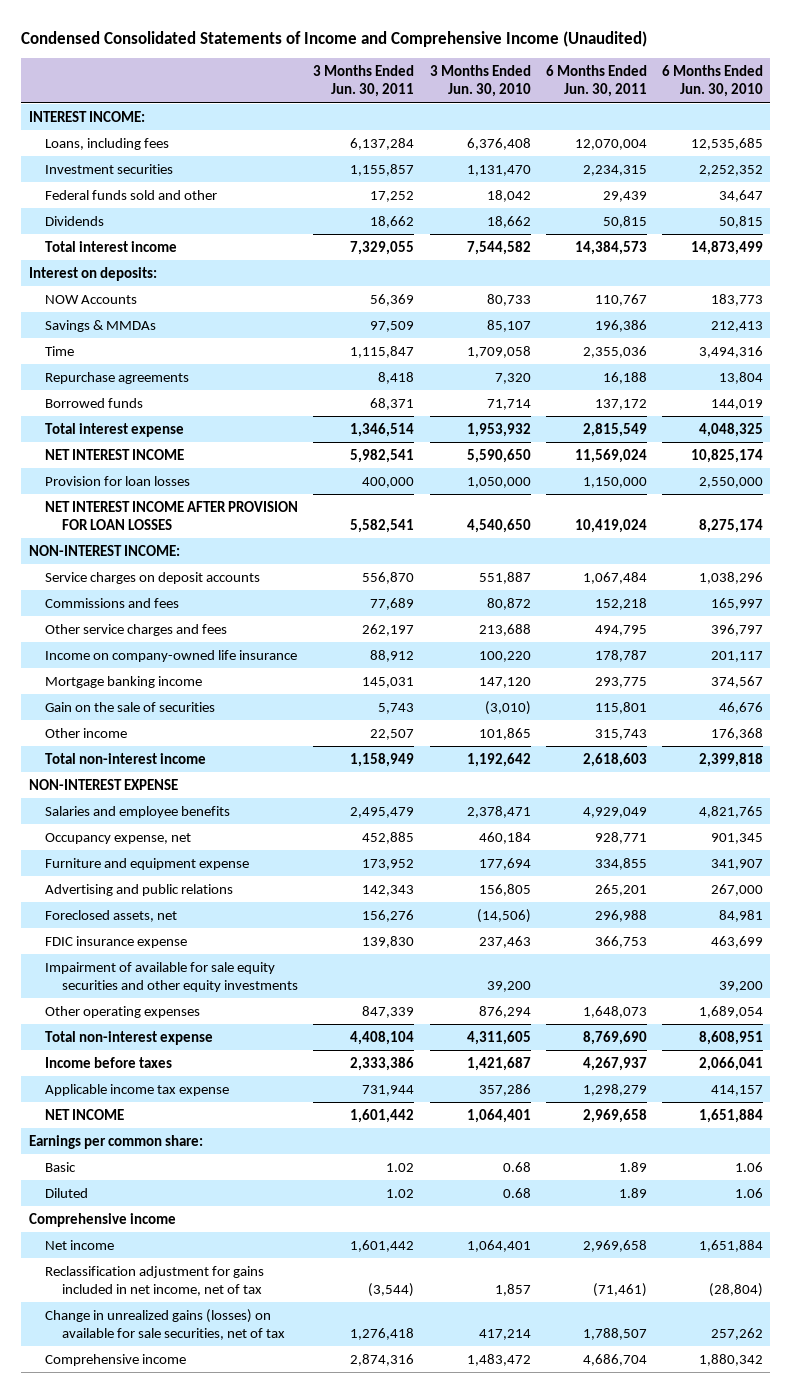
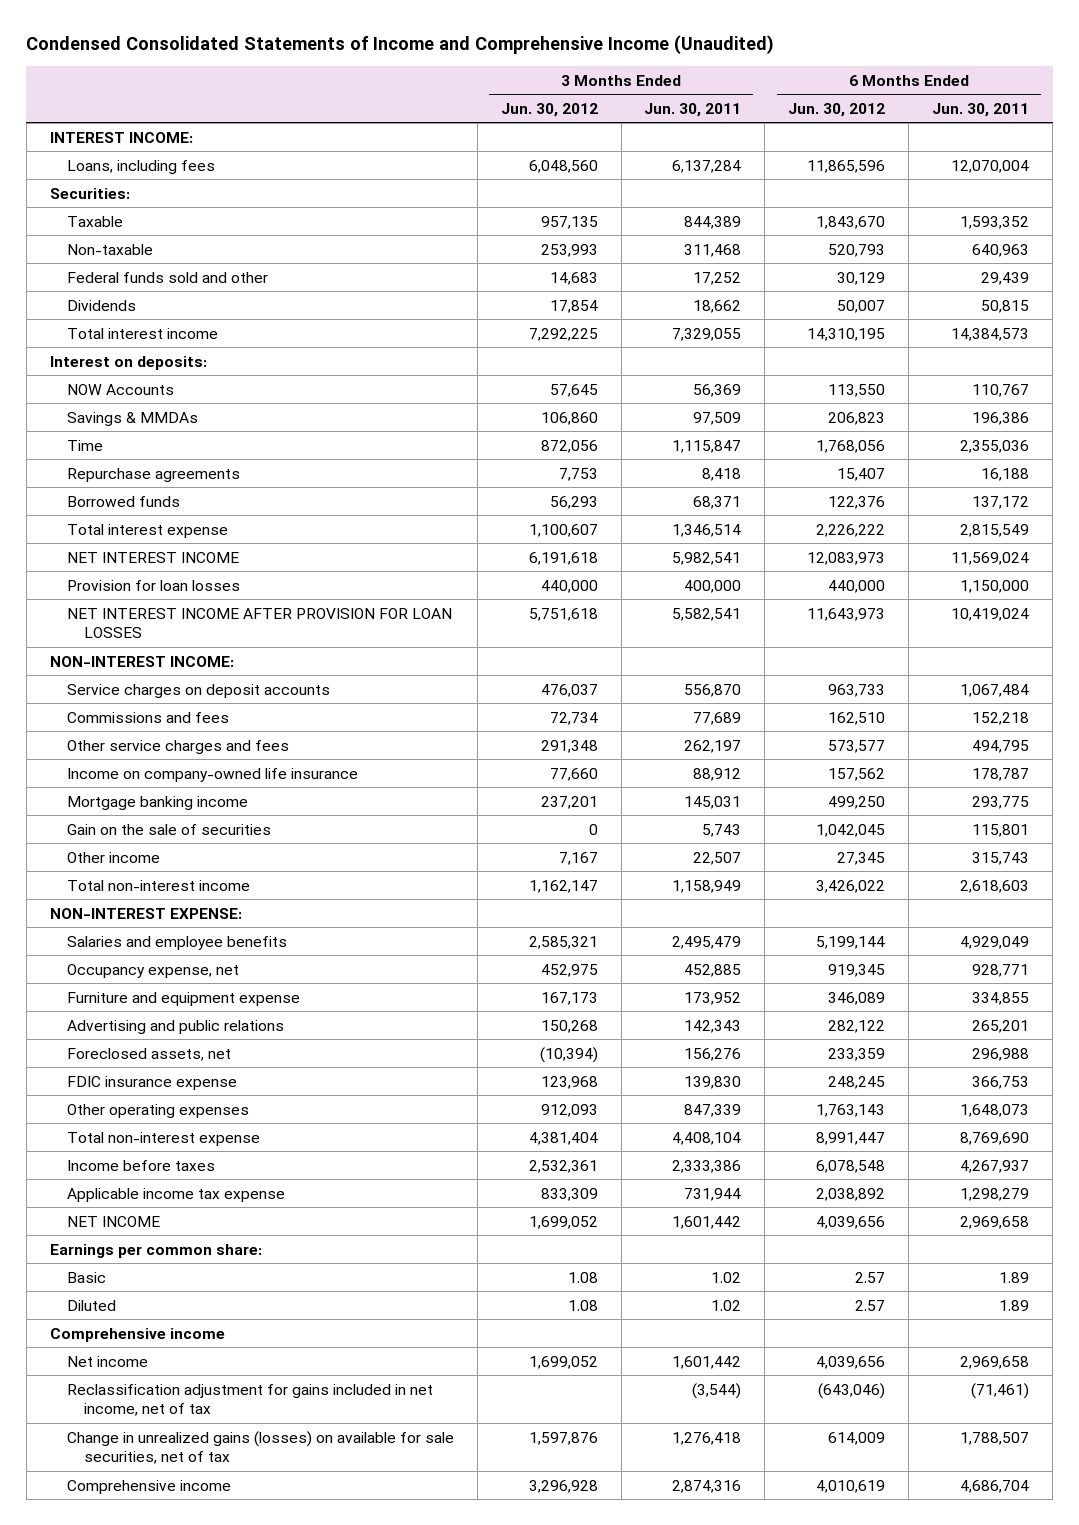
- | 3 Months Ended Jun. 30, 2011 | 3 Months Ended Jun. 30, 2010 | 6 Months Ended Jun. 30, 2011 | 6 Months Ended Jun. 30, 2010
+ | 3 Months Ended Jun. 30, 2012 | 3 Months Ended Jun. 30, 2011 | 6 Months Ended Jun. 30, 2012 | 6 Months Ended Jun. 30, 2011
- Investment securities | 1,155,857 | 1,131,470 | 2,234,315 | 2,252,352
+ Securities:
+ Taxable | 957,135 | 844,389 | 1,843,670 | 1,593,352
+ Non-taxable | 253,993 | 311,468 | 520,793 | 640,963
- NON-INTEREST EXPENSE
+ NON-INTEREST EXPENSE:
- Impairment of available for sale equity securities and other equity investments | | 39,200 | | 39,200

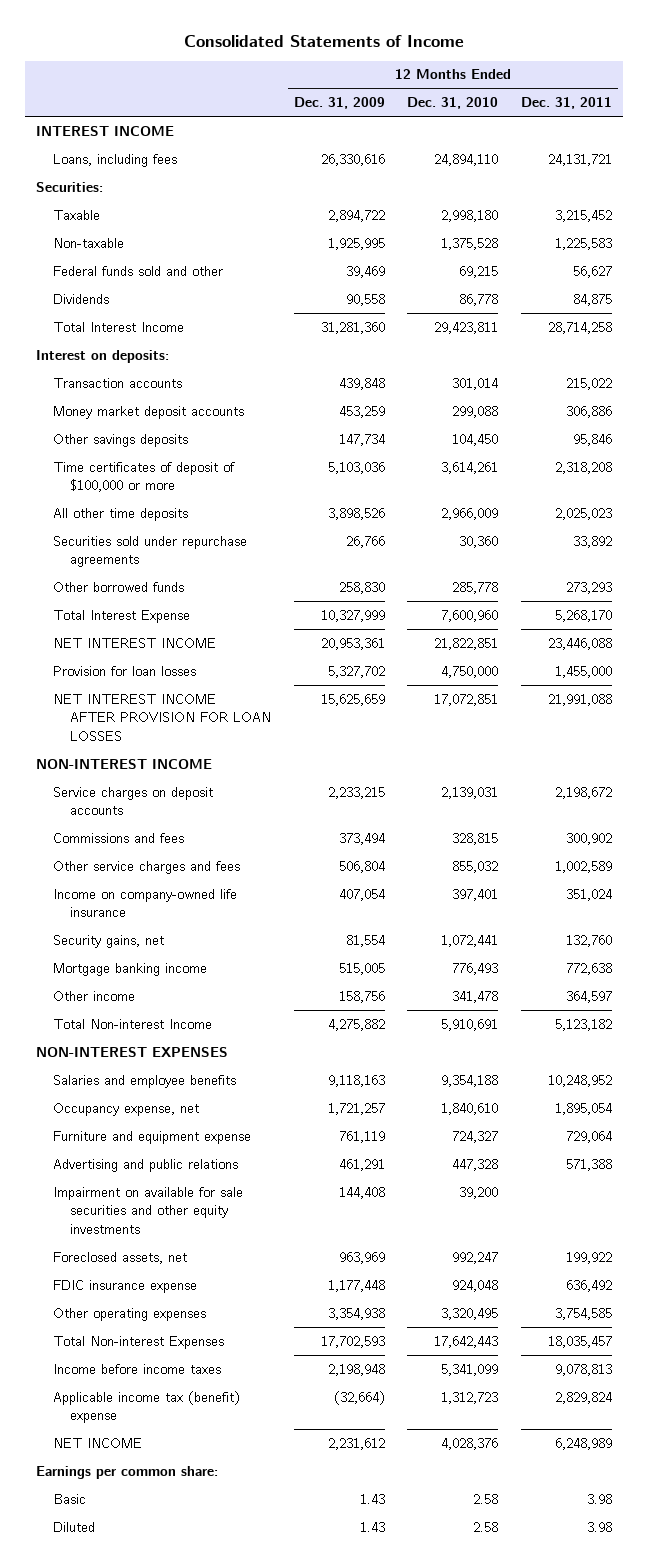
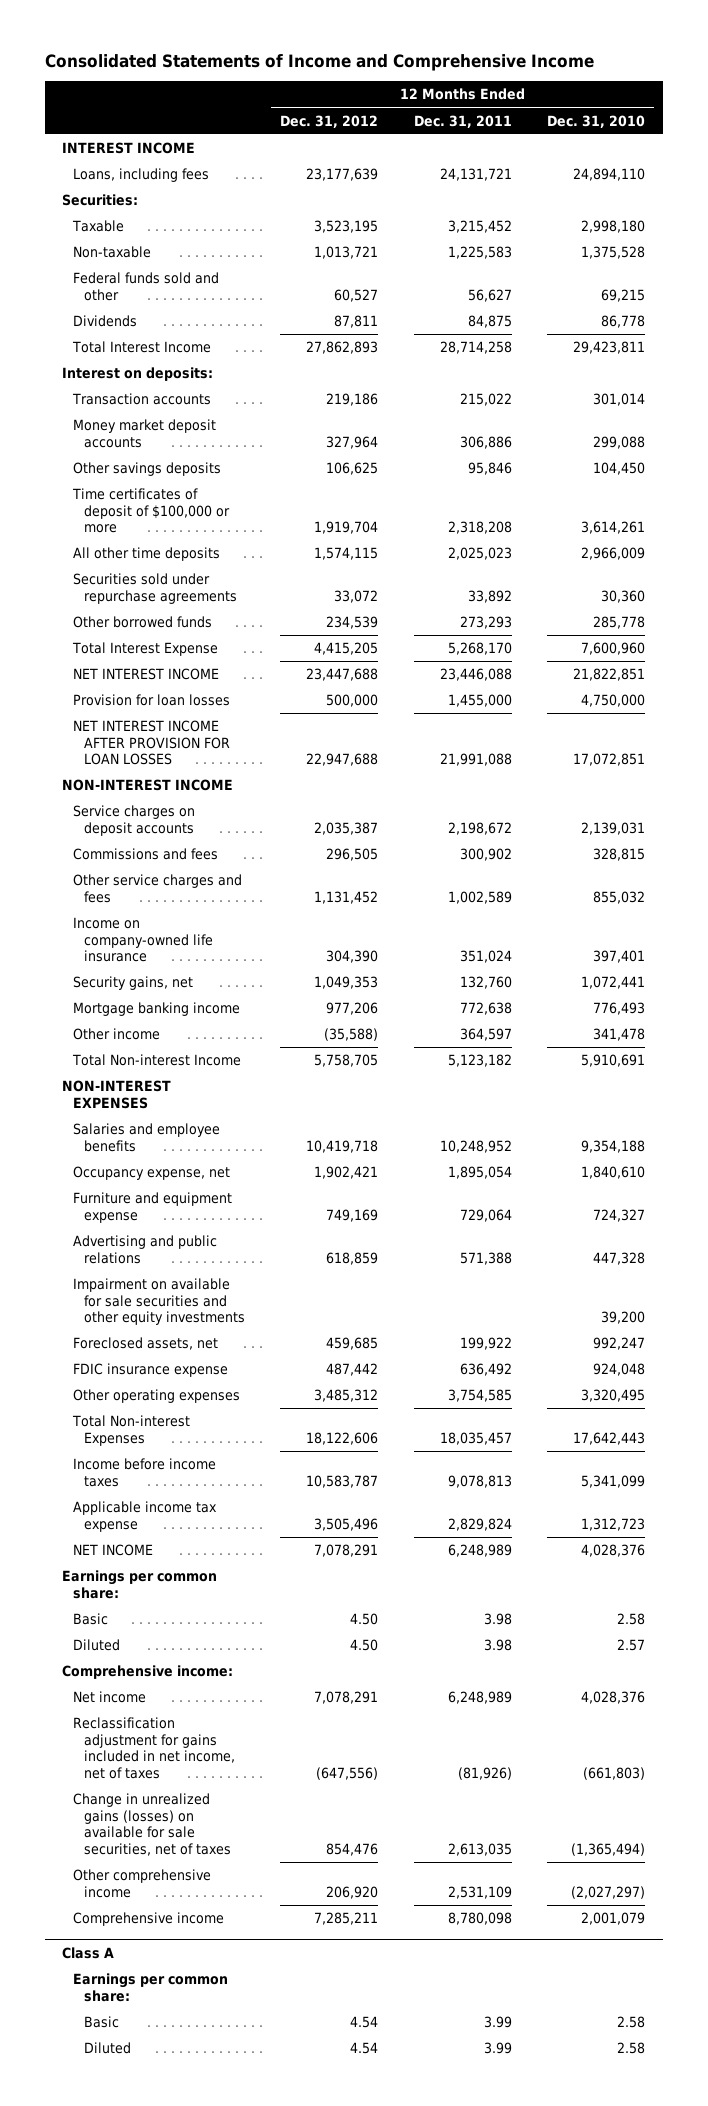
- Consolidated Statements of Income
+ Consolidated Statements of Income and Comprehensive Income
- | 12 Months Ended Dec. 31, 2009 | 12 Months Ended Dec. 31, 2010 | 12 Months Ended Dec. 31, 2011
+ | 12 Months Ended Dec. 31, 2012 | 12 Months Ended Dec. 31, 2011 | 12 Months Ended Dec. 31, 2010
- Applicable income tax (benefit) expense | (32,664) | 1,312,723 | 2,829,824
+ Applicable income tax expense | 3,505,496 | 2,829,824 | 1,312,723
- Diluted | 1.43 | 2.58 | 3.98
+ Diluted | 4.50 | 3.98 | 2.57
+ Comprehensive income:
+ Net income | 7,078,291 | 6,248,989 | 4,028,376
+ Reclassification adjustment for gains included in net income, net of taxes | (647,556) | (81,926) | (661,803)
+ Change in unrealized gains (losses) on available for sale securities, net of taxes | 854,476 | 2,613,035 | (1,365,494)
+ Other comprehensive income | 206,920 | 2,531,109 | (2,027,297)
+ Comprehensive income | 7,285,211 | 8,780,098 | 2,001,079
+ Class A
+ Earnings per common share:
+ Basic | 4.54 | 3.99 | 2.58
+ Diluted | 4.54 | 3.99 | 2.58

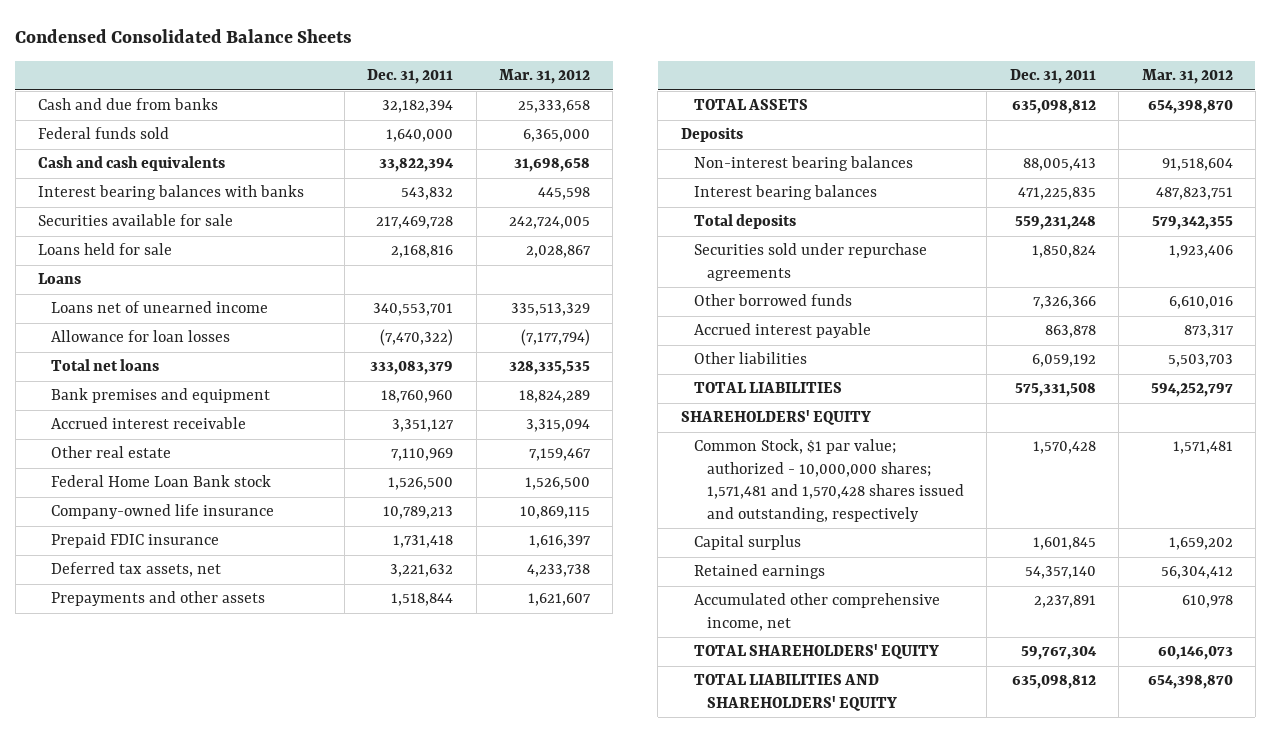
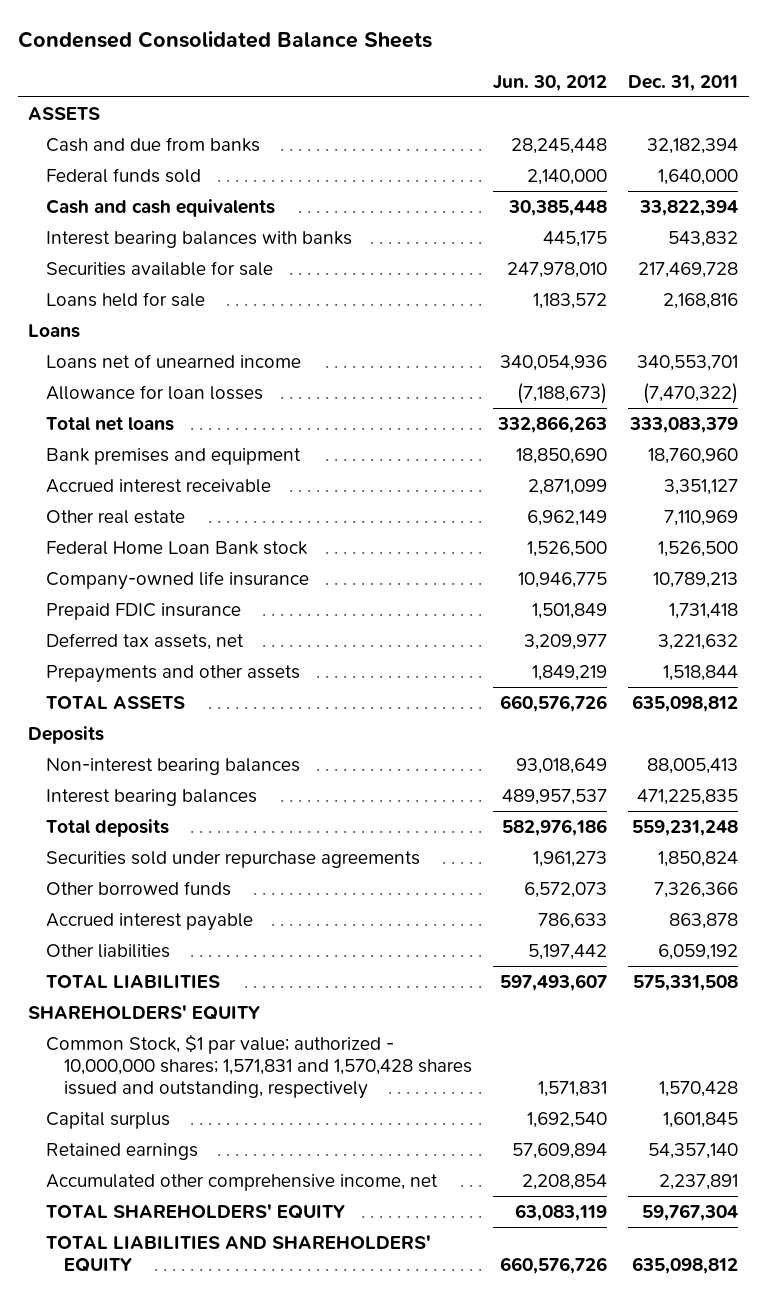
- | Dec. 31, 2011 | Mar. 31, 2012
+ | Jun. 30, 2012 | Dec. 31, 2011
+ ASSETS
- Common Stock, $1 par value; authorized - 10,000,000 shares; 1,571,481 and 1,570,428 shares issued and outstanding, respectively | 1,570,428 | 1,571,481
+ Common Stock, $1 par value; authorized - 10,000,000 shares; 1,571,831 and 1,570,428 shares issued and outstanding, respectively | 1,571,831 | 1,570,428

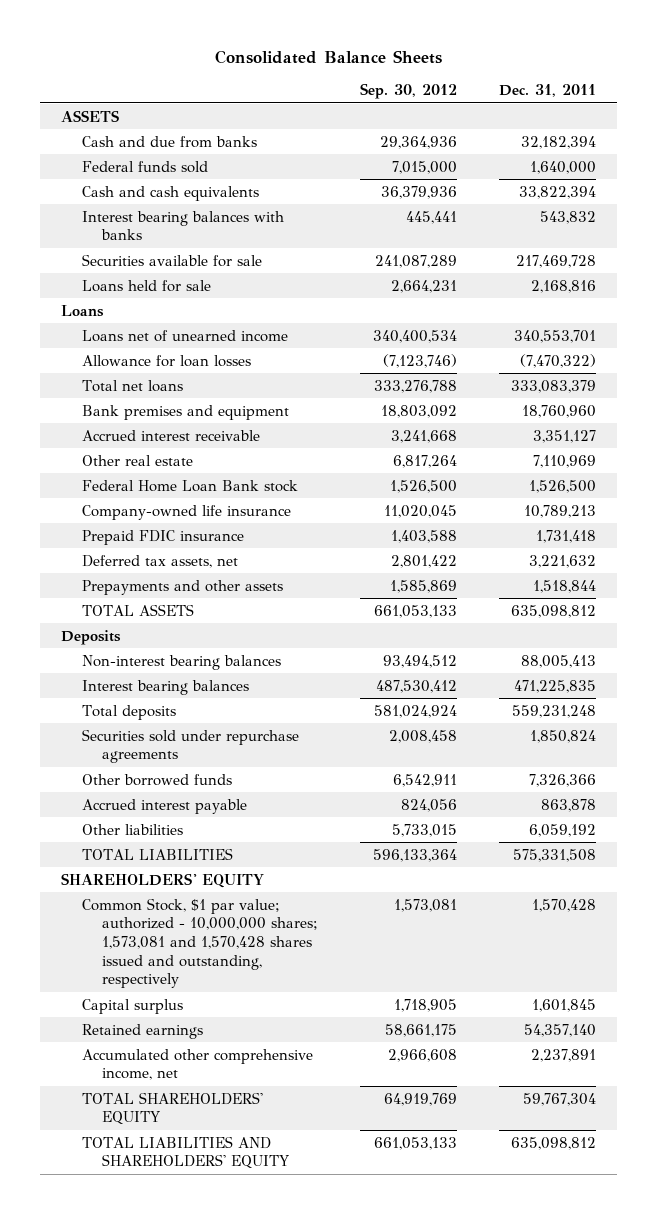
- Condensed Consolidated Balance Sheets
+ Consolidated Balance Sheets
- | Jun. 30, 2012 | Dec. 31, 2011
+ | Sep. 30, 2012 | Dec. 31, 2011
- Common Stock, $1 par value; authorized - 10,000,000 shares; 1,571,831 and 1,570,428 shares issued and outstanding, respectively | 1,571,831 | 1,570,428
+ Common Stock, $1 par value; authorized - 10,000,000 shares; 1,573,081 and 1,570,428 shares issued and outstanding, respectively | 1,573,081 | 1,570,428

